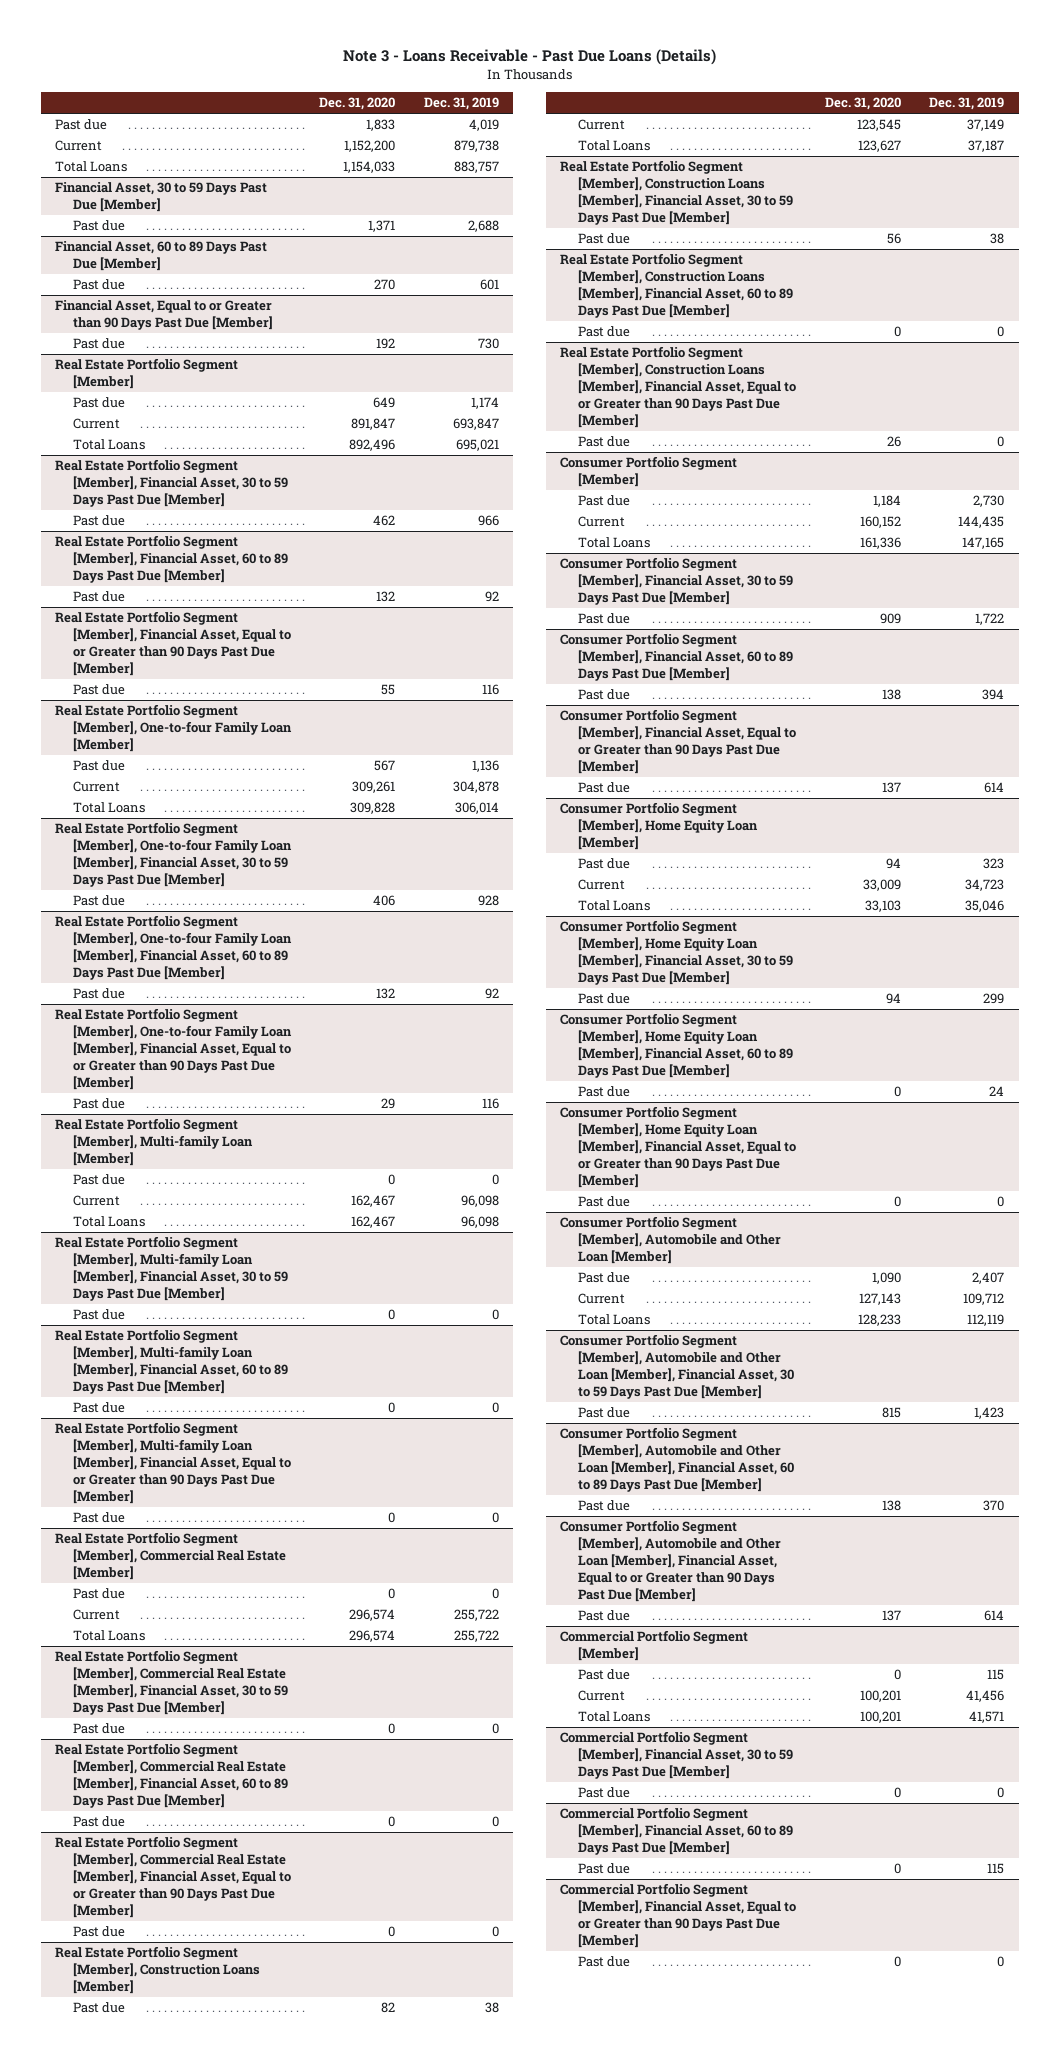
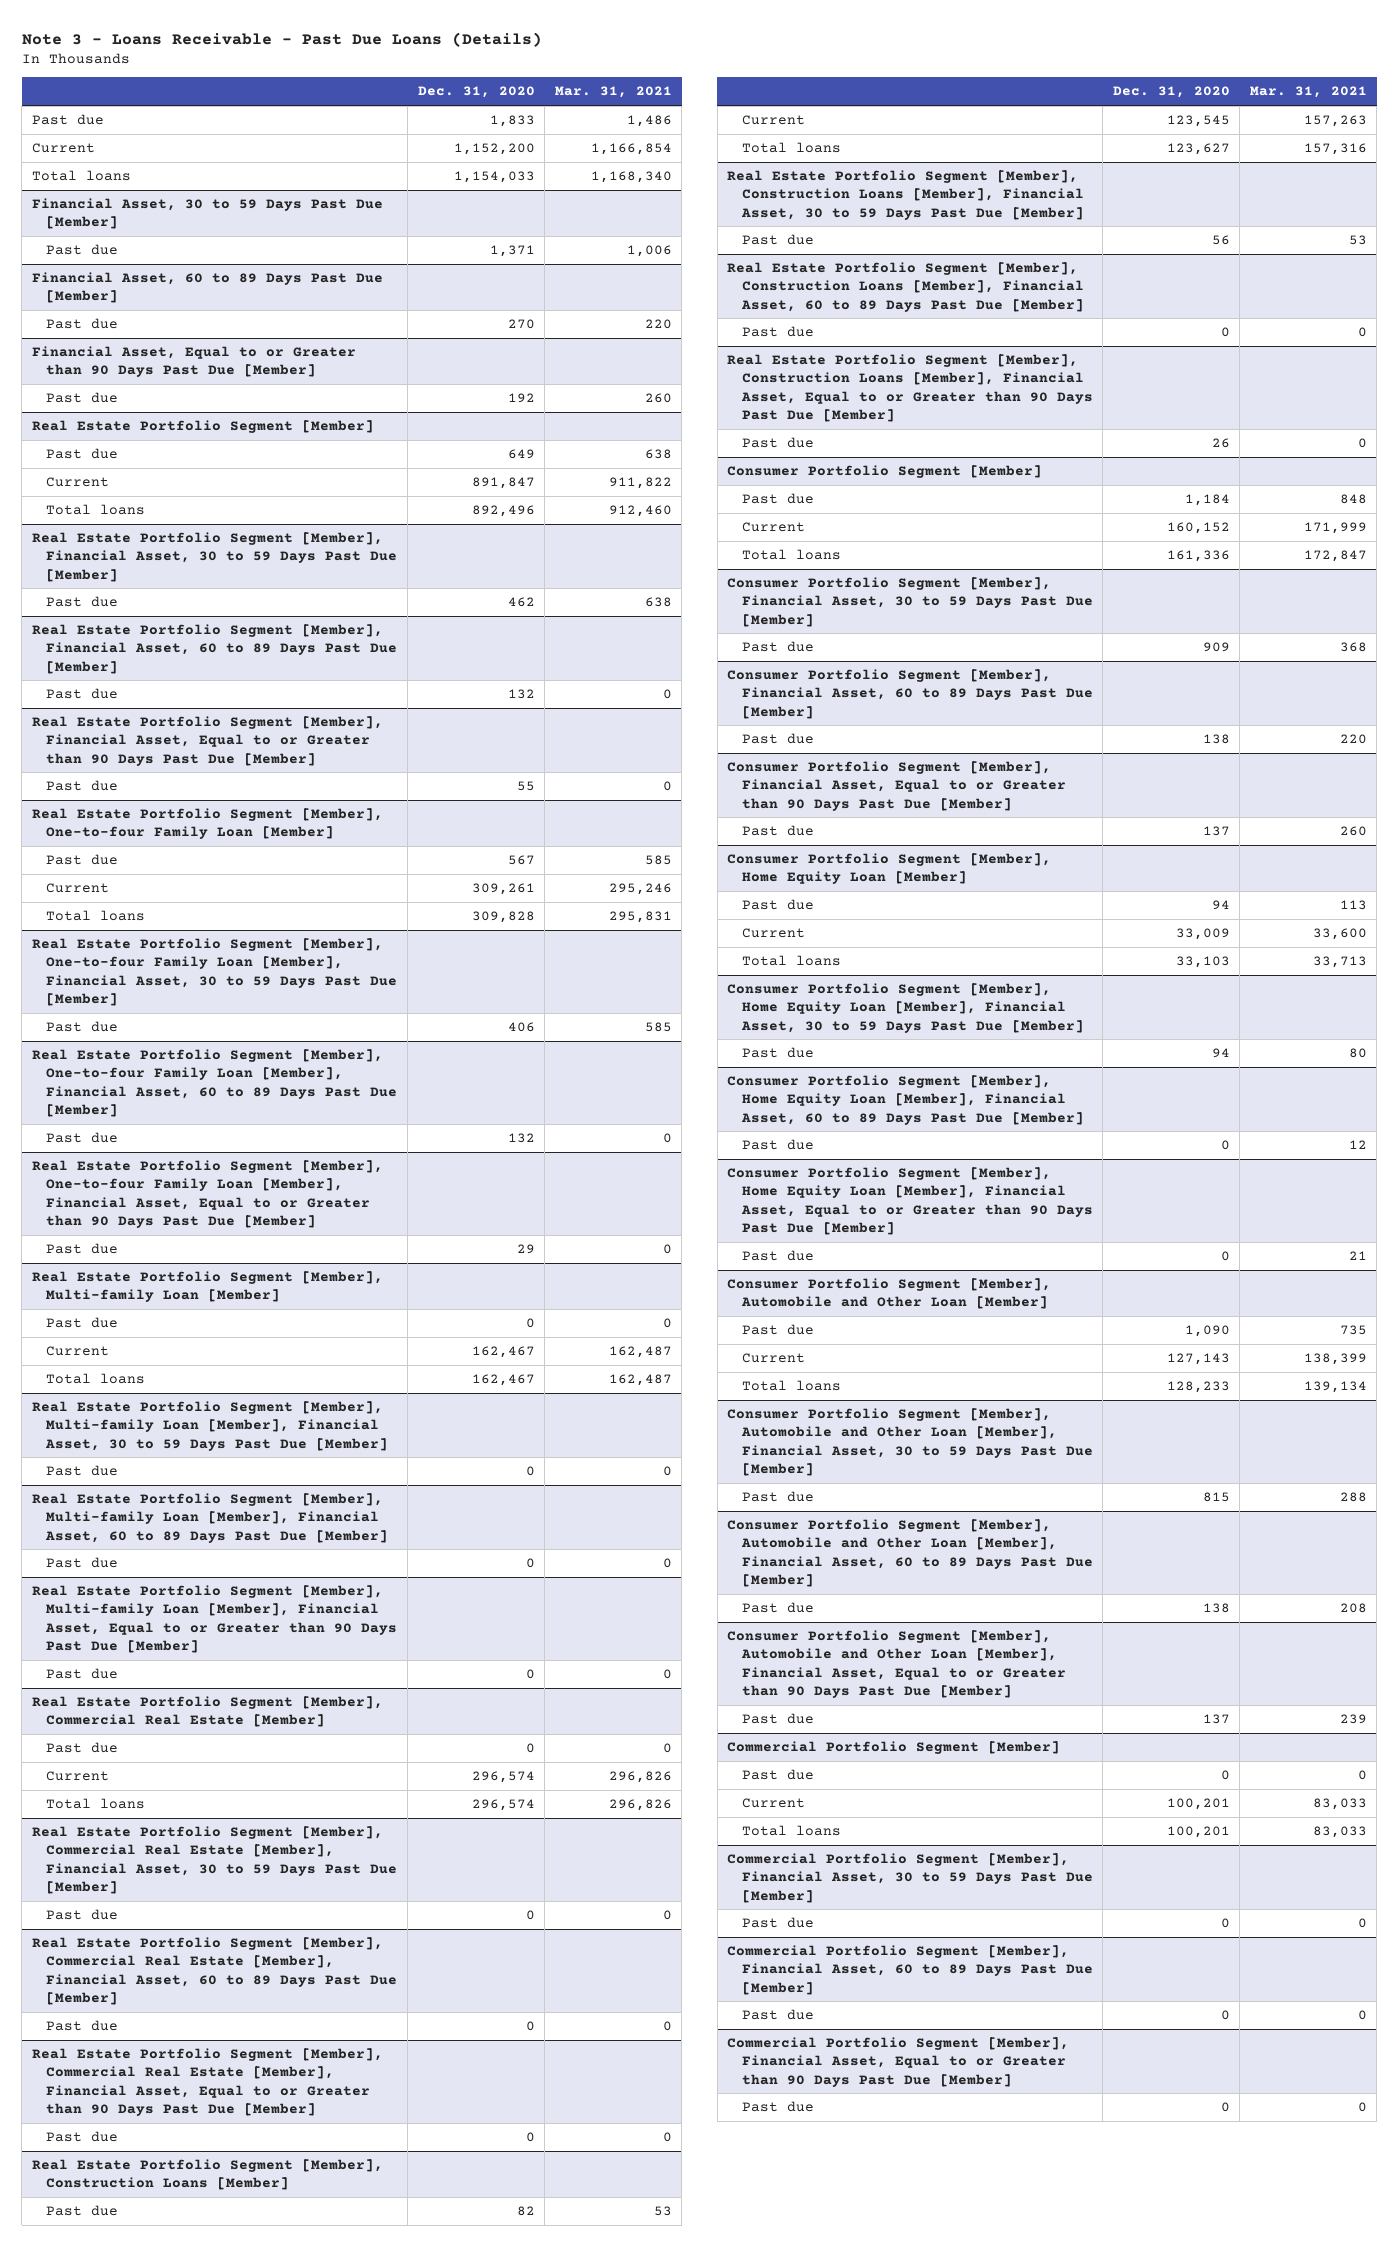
- | Dec. 31, 2020 | Dec. 31, 2019
+ | Dec. 31, 2020 | Mar. 31, 2021
- Total Loans | 1,154,033 | 883,757
+ Total loans | 1,154,033 | 1,168,340
@ Real Estate Portfolio Segment [Member]
- Total Loans | 892,496 | 695,021
+ Total loans | 892,496 | 912,460
@ Real Estate Portfolio Segment [Member], One-to-four Family Loan [Member]
- Total Loans | 309,828 | 306,014
+ Total loans | 309,828 | 295,831
@ Real Estate Portfolio Segment [Member], Multi-family Loan [Member]
- Total Loans | 162,467 | 96,098
+ Total loans | 162,467 | 162,487
@ Real Estate Portfolio Segment [Member], Commercial Real Estate [Member]
- Total Loans | 296,574 | 255,722
+ Total loans | 296,574 | 296,826
@ Real Estate Portfolio Segment [Member], Construction Loans [Member]
- Total Loans | 123,627 | 37,187
+ Total loans | 123,627 | 157,316
@ Consumer Portfolio Segment [Member]
- Total Loans | 161,336 | 147,165
+ Total loans | 161,336 | 172,847
@ Consumer Portfolio Segment [Member], Home Equity Loan [Member]
- Total Loans | 33,103 | 35,046
+ Total loans | 33,103 | 33,713
@ Consumer Portfolio Segment [Member], Automobile and Other Loan [Member]
- Total Loans | 128,233 | 112,119
+ Total loans | 128,233 | 139,134
@ Commercial Portfolio Segment [Member]
- Total Loans | 100,201 | 41,571
+ Total loans | 100,201 | 83,033

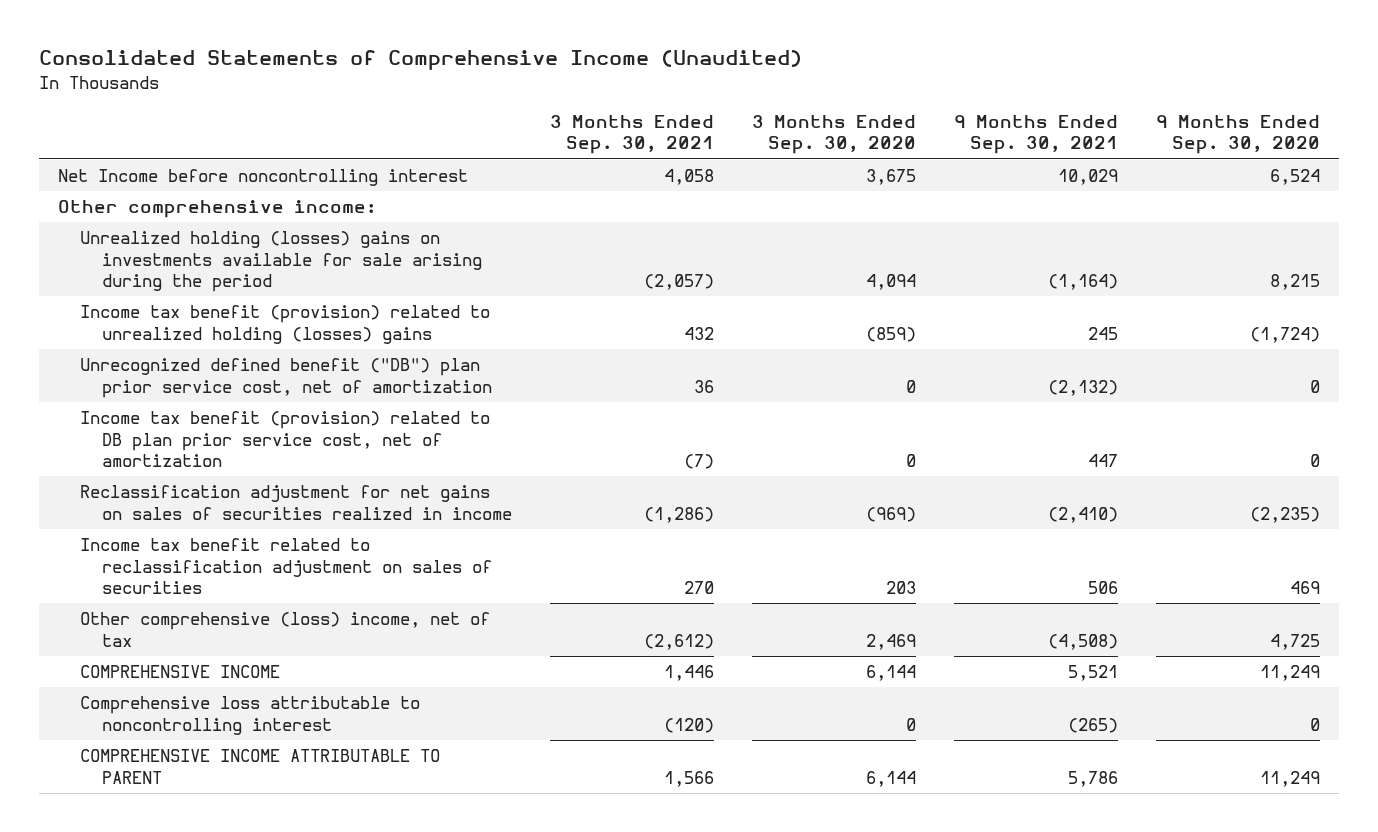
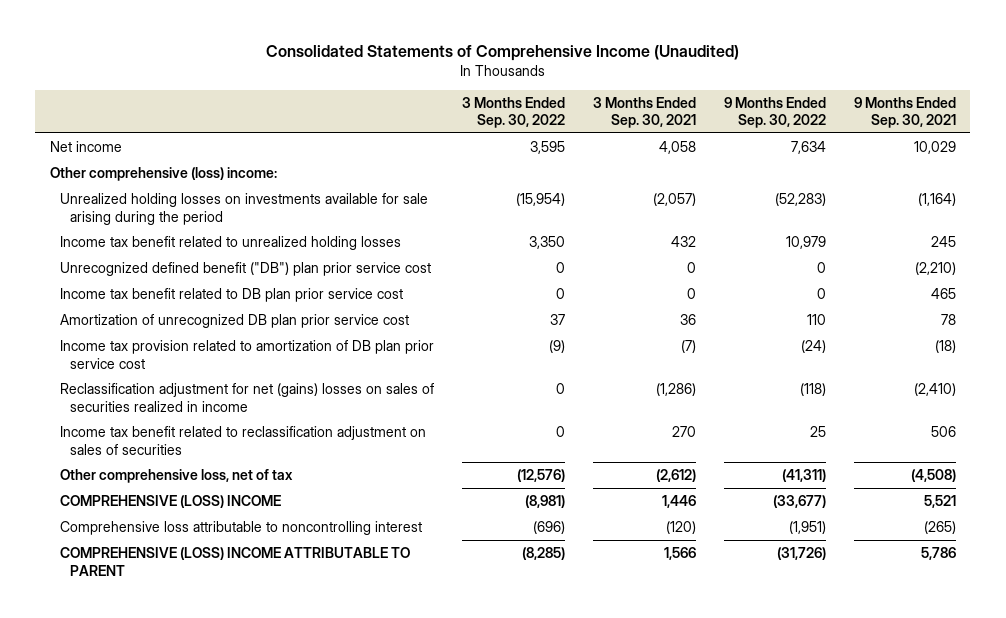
- | 3 Months Ended Sep. 30, 2021 | 3 Months Ended Sep. 30, 2020 | 9 Months Ended Sep. 30, 2021 | 9 Months Ended Sep. 30, 2020
+ | 3 Months Ended Sep. 30, 2022 | 3 Months Ended Sep. 30, 2021 | 9 Months Ended Sep. 30, 2022 | 9 Months Ended Sep. 30, 2021
- Net Income before noncontrolling interest | 4,058 | 3,675 | 10,029 | 6,524
- Other comprehensive income:
- Unrealized holding (losses) gains on investments available for sale arising during the period | (2,057) | 4,094 | (1,164) | 8,215
- Income tax benefit (provision) related to unrealized holding (losses) gains | 432 | (859) | 245 | (1,724)
- Unrecognized defined benefit ("DB") plan prior service cost, net of amortization | 36 | 0 | (2,132) | 0
- Income tax benefit (provision) related to DB plan prior service cost, net of amortization | (7) | 0 | 447 | 0
- Reclassification adjustment for net gains on sales of securities realized in income | (1,286) | (969) | (2,410) | (2,235)
+ Net income | 3,595 | 4,058 | 7,634 | 10,029
+ Other comprehensive (loss) income:
+ Unrealized holding losses on investments available for sale arising during the period | (15,954) | (2,057) | (52,283) | (1,164)
+ Income tax benefit related to unrealized holding losses | 3,350 | 432 | 10,979 | 245
+ Unrecognized defined benefit ("DB") plan prior service cost | 0 | 0 | 0 | (2,210)
+ Income tax benefit related to DB plan prior service cost | 0 | 0 | 0 | 465
+ Amortization of unrecognized DB plan prior service cost | 37 | 36 | 110 | 78
+ Income tax provision related to amortization of DB plan prior service cost | (9) | (7) | (24) | (18)
+ Reclassification adjustment for net (gains) losses on sales of securities realized in income | 0 | (1,286) | (118) | (2,410)
- Other comprehensive (loss) income, net of tax | (2,612) | 2,469 | (4,508) | 4,725
- COMPREHENSIVE INCOME | 1,446 | 6,144 | 5,521 | 11,249
+ Other comprehensive loss, net of tax | (12,576) | (2,612) | (41,311) | (4,508)
+ COMPREHENSIVE (LOSS) INCOME | (8,981) | 1,446 | (33,677) | 5,521
- COMPREHENSIVE INCOME ATTRIBUTABLE TO PARENT | 1,566 | 6,144 | 5,786 | 11,249
+ COMPREHENSIVE (LOSS) INCOME ATTRIBUTABLE TO PARENT | (8,285) | 1,566 | (31,726) | 5,786

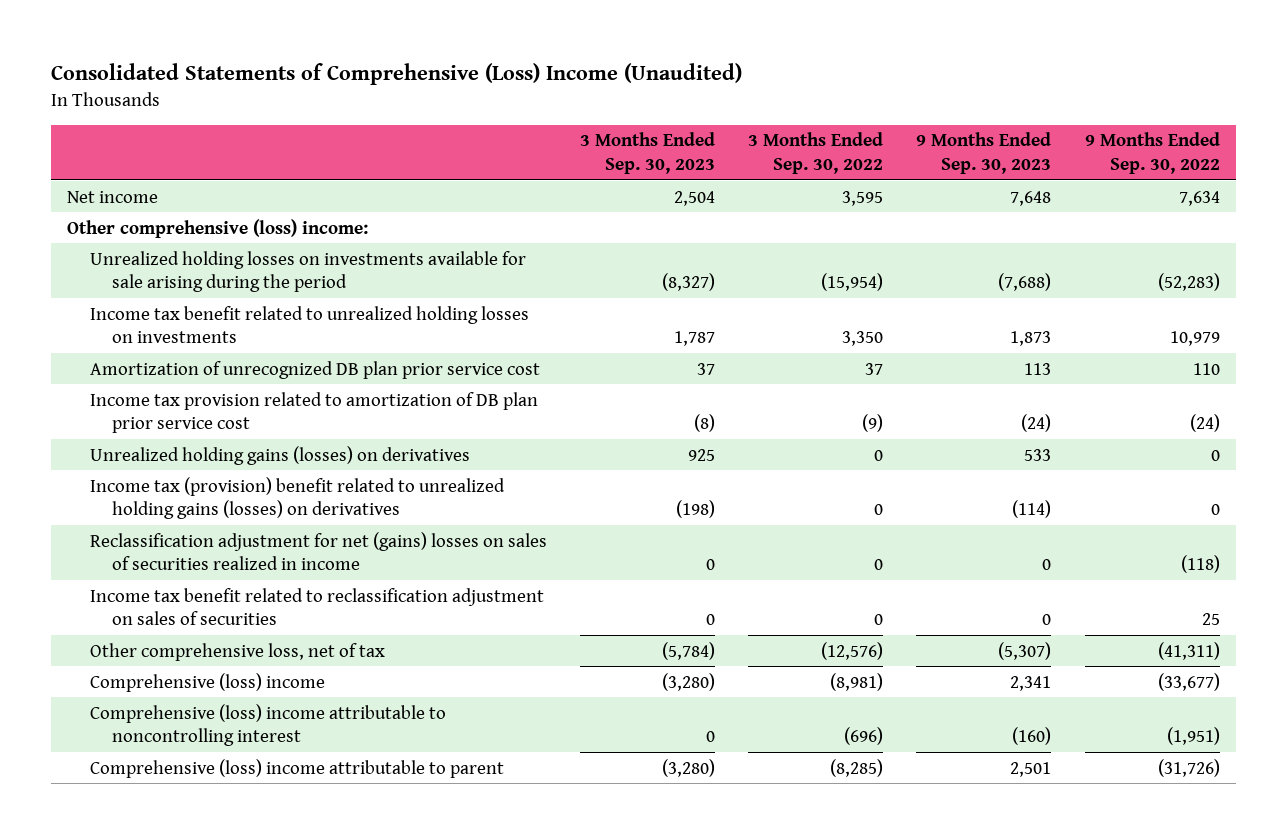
- Consolidated Statements of Comprehensive Income (Unaudited)
+ Consolidated Statements of Comprehensive (Loss) Income (Unaudited)
- | 3 Months Ended Sep. 30, 2022 | 3 Months Ended Sep. 30, 2021 | 9 Months Ended Sep. 30, 2022 | 9 Months Ended Sep. 30, 2021
+ | 3 Months Ended Sep. 30, 2023 | 3 Months Ended Sep. 30, 2022 | 9 Months Ended Sep. 30, 2023 | 9 Months Ended Sep. 30, 2022
- Income tax benefit related to unrealized holding losses | 3,350 | 432 | 10,979 | 245
- Unrecognized defined benefit ("DB") plan prior service cost | 0 | 0 | 0 | (2,210)
- Income tax benefit related to DB plan prior service cost | 0 | 0 | 0 | 465
+ Income tax benefit related to unrealized holding losses on investments | 1,787 | 3,350 | 1,873 | 10,979
+ Unrealized holding gains (losses) on derivatives | 925 | 0 | 533 | 0
+ Income tax (provision) benefit related to unrealized holding gains (losses) on derivatives | (198) | 0 | (114) | 0
- COMPREHENSIVE (LOSS) INCOME | (8,981) | 1,446 | (33,677) | 5,521
- Comprehensive loss attributable to noncontrolling interest | (696) | (120) | (1,951) | (265)
- COMPREHENSIVE (LOSS) INCOME ATTRIBUTABLE TO PARENT | (8,285) | 1,566 | (31,726) | 5,786
+ Comprehensive (loss) income | (3,280) | (8,981) | 2,341 | (33,677)
+ Comprehensive (loss) income attributable to noncontrolling interest | 0 | (696) | (160) | (1,951)
+ Comprehensive (loss) income attributable to parent | (3,280) | (8,285) | 2,501 | (31,726)

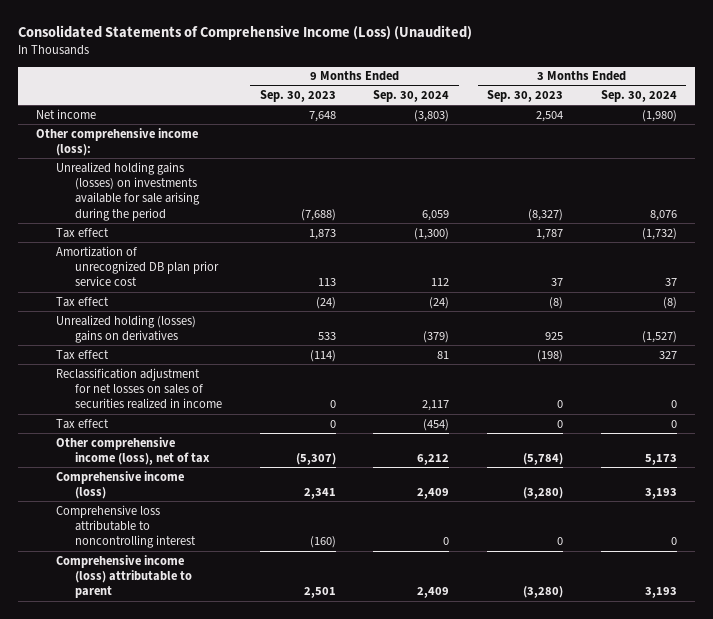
- Consolidated Statements of Comprehensive (Loss) Income (Unaudited)
+ Consolidated Statements of Comprehensive Income (Loss) (Unaudited)
- | 3 Months Ended Sep. 30, 2023 | 3 Months Ended Sep. 30, 2022 | 9 Months Ended Sep. 30, 2023 | 9 Months Ended Sep. 30, 2022
+ | 9 Months Ended Sep. 30, 2023 | 9 Months Ended Sep. 30, 2024 | 3 Months Ended Sep. 30, 2023 | 3 Months Ended Sep. 30, 2024
- Other comprehensive (loss) income:
- Unrealized holding losses on investments available for sale arising during the period | (8,327) | (15,954) | (7,688) | (52,283)
- Income tax benefit related to unrealized holding losses on investments | 1,787 | 3,350 | 1,873 | 10,979
+ Other comprehensive income (loss):
+ Unrealized holding gains (losses) on investments available for sale arising during the period | (7,688) | 6,059 | (8,327) | 8,076
+ Tax effect | 1,873 | (1,300) | 1,787 | (1,732)
- Income tax provision related to amortization of DB plan prior service cost | (8) | (9) | (24) | (24)
- Unrealized holding gains (losses) on derivatives | 925 | 0 | 533 | 0
- Income tax (provision) benefit related to unrealized holding gains (losses) on derivatives | (198) | 0 | (114) | 0
- Reclassification adjustment for net (gains) losses on sales of securities realized in income | 0 | 0 | 0 | (118)
- Income tax benefit related to reclassification adjustment on sales of securities | 0 | 0 | 0 | 25
- Other comprehensive loss, net of tax | (5,784) | (12,576) | (5,307) | (41,311)
- Comprehensive (loss) income | (3,280) | (8,981) | 2,341 | (33,677)
- Comprehensive (loss) income attributable to noncontrolling interest | 0 | (696) | (160) | (1,951)
- Comprehensive (loss) income attributable to parent | (3,280) | (8,285) | 2,501 | (31,726)
+ Tax effect | (24) | (24) | (8) | (8)
+ Unrealized holding (losses) gains on derivatives | 533 | (379) | 925 | (1,527)
+ Tax effect | (114) | 81 | (198) | 327
+ Reclassification adjustment for net losses on sales of securities realized in income | 0 | 2,117 | 0 | 0
+ Tax effect | 0 | (454) | 0 | 0
+ Other comprehensive income (loss), net of tax | (5,307) | 6,212 | (5,784) | 5,173
+ Comprehensive income (loss) | 2,341 | 2,409 | (3,280) | 3,193
+ Comprehensive loss attributable to noncontrolling interest | (160) | 0 | 0 | 0
+ Comprehensive income (loss) attributable to parent | 2,501 | 2,409 | (3,280) | 3,193

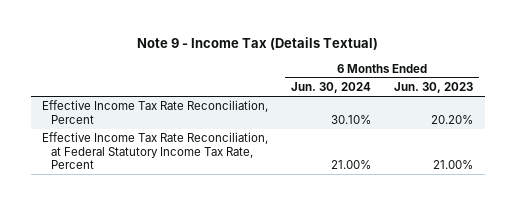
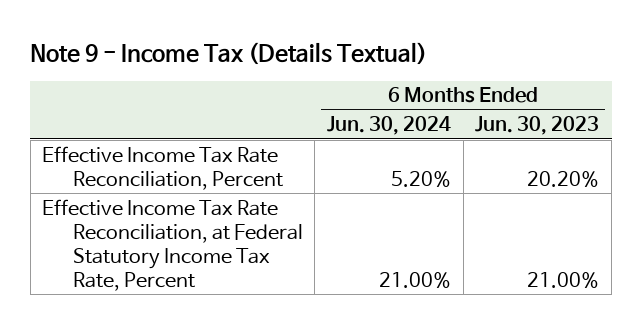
- Effective Income Tax Rate Reconciliation, Percent | 30.10% | 20.20%
+ Effective Income Tax Rate Reconciliation, Percent | 5.20% | 20.20%

